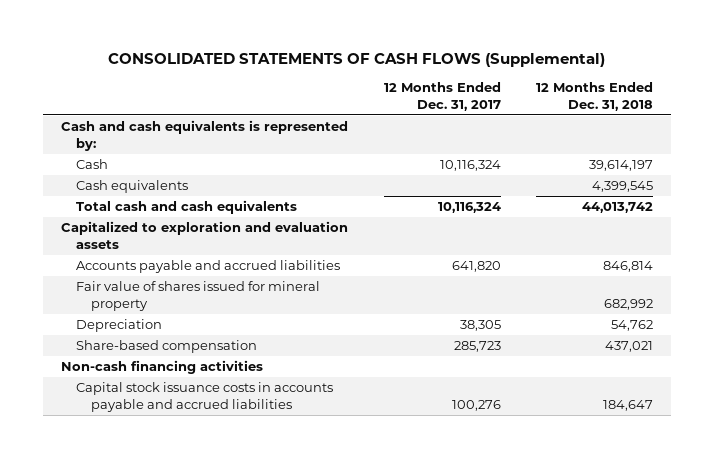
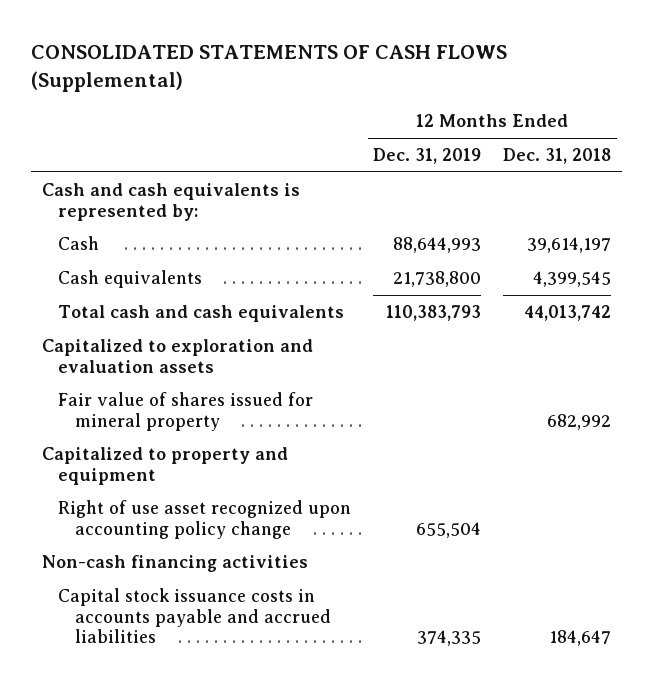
- | 12 Months Ended Dec. 31, 2017 | 12 Months Ended Dec. 31, 2018
+ | 12 Months Ended Dec. 31, 2019 | 12 Months Ended Dec. 31, 2018
- Accounts payable and accrued liabilities | 641,820 | 846,814
- Depreciation | 38,305 | 54,762
- Share-based compensation | 285,723 | 437,021
+ Capitalized to property and equipment
+ Right of use asset recognized upon accounting policy change | 655,504 |

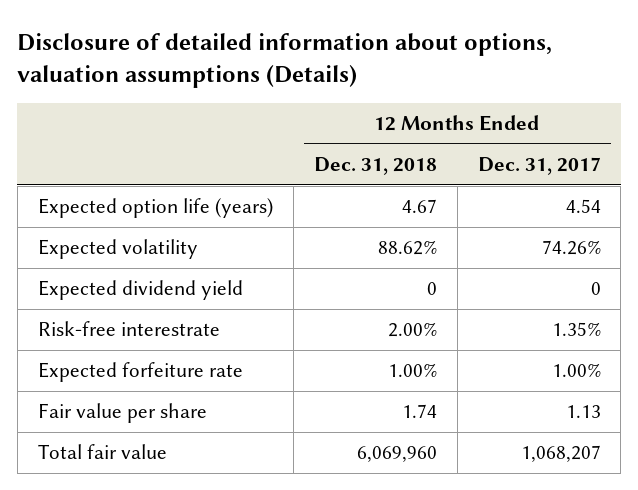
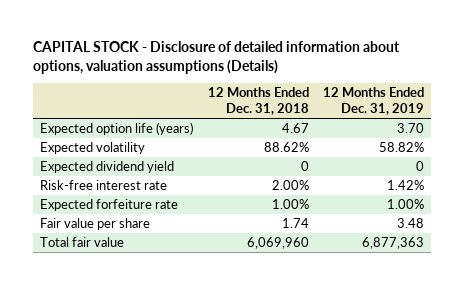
- Disclosure of detailed information about options, valuation assumptions (Details)
+ CAPITAL STOCK - Disclosure of detailed information about options, valuation assumptions (Details)
- | 12 Months Ended Dec. 31, 2018 | 12 Months Ended Dec. 31, 2017
+ | 12 Months Ended Dec. 31, 2018 | 12 Months Ended Dec. 31, 2019
- Risk-free interestrate | 2.00% | 1.35%
+ Risk-free interest rate | 2.00% | 1.42%

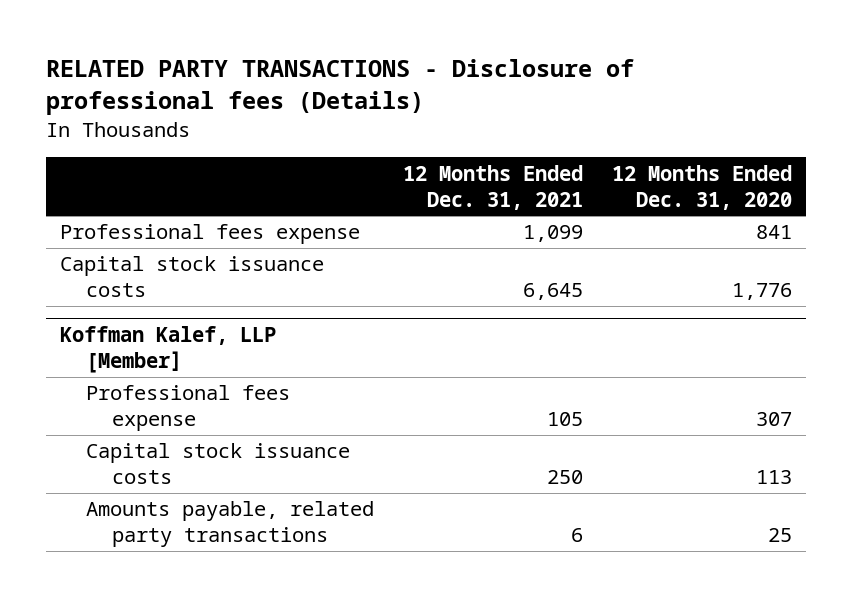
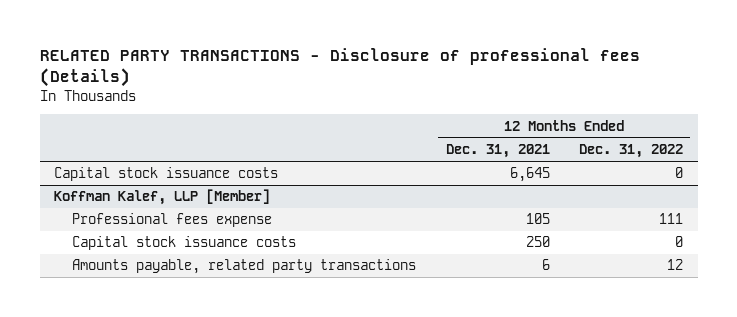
- | 12 Months Ended Dec. 31, 2021 | 12 Months Ended Dec. 31, 2020
+ | 12 Months Ended Dec. 31, 2021 | 12 Months Ended Dec. 31, 2022
- Professional fees expense | 1,099 | 841

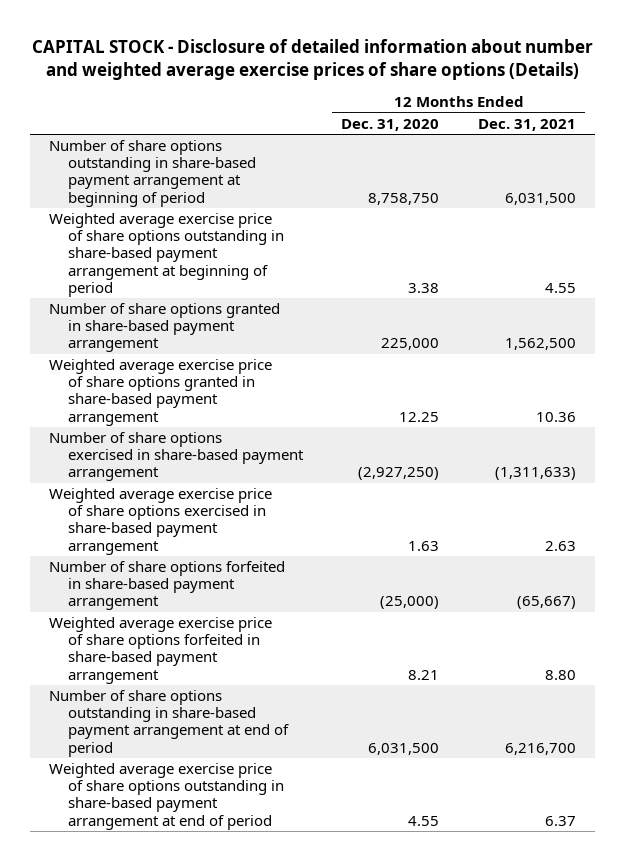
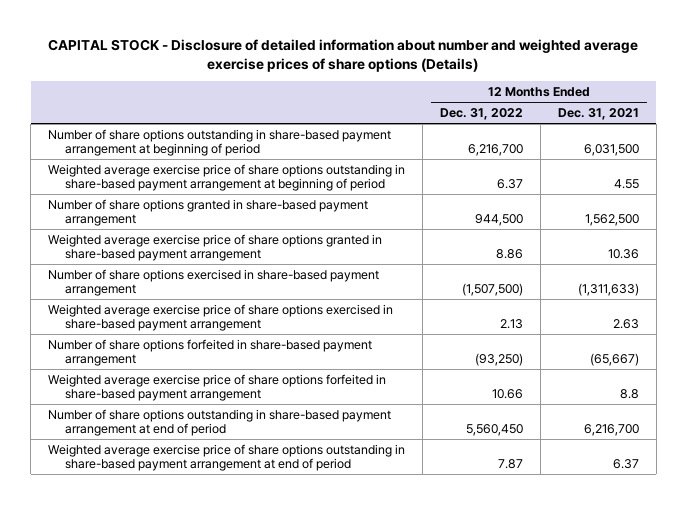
- | 12 Months Ended Dec. 31, 2020 | 12 Months Ended Dec. 31, 2021
+ | 12 Months Ended Dec. 31, 2022 | 12 Months Ended Dec. 31, 2021
- Weighted average exercise price of share options forfeited in share-based payment arrangement | 8.21 | 8.80
+ Weighted average exercise price of share options forfeited in share-based payment arrangement | 10.66 | 8.8

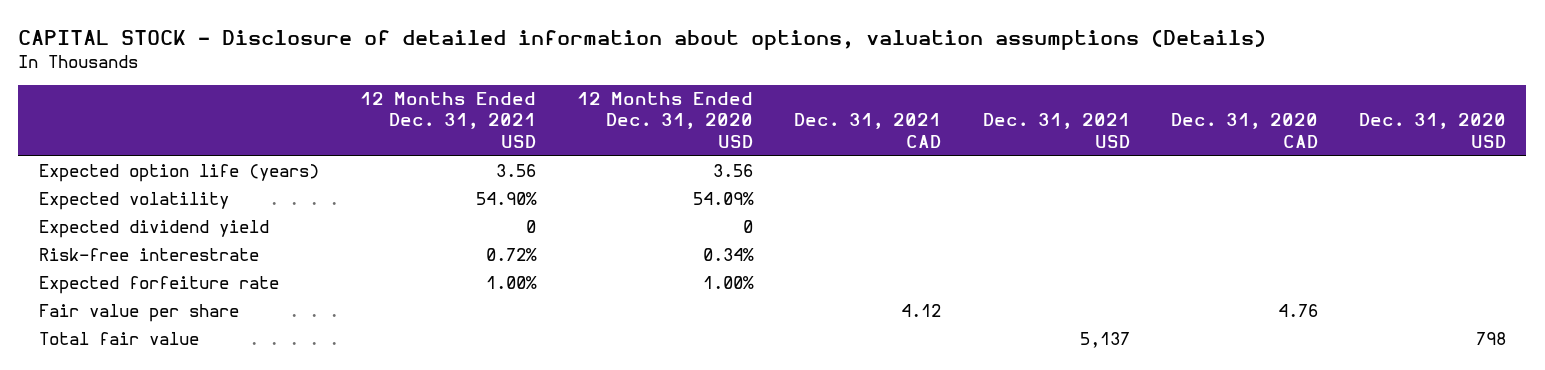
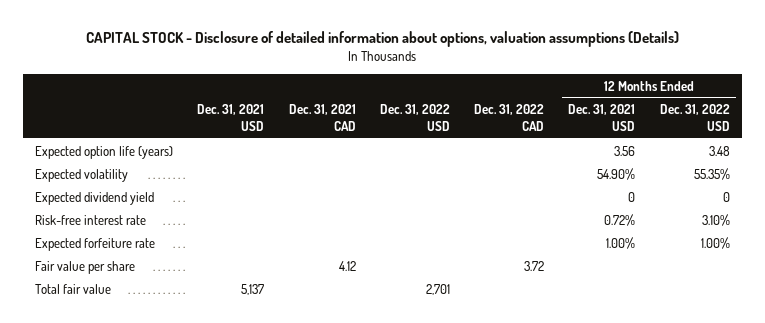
- | 12 Months Ended Dec. 31, 2021 USD | 12 Months Ended Dec. 31, 2020 USD | Dec. 31, 2021 CAD | Dec. 31, 2021 USD | Dec. 31, 2020 CAD | Dec. 31, 2020 USD
+ | Dec. 31, 2021 USD | Dec. 31, 2021 CAD | Dec. 31, 2022 USD | Dec. 31, 2022 CAD | 12 Months Ended Dec. 31, 2021 USD | 12 Months Ended Dec. 31, 2022 USD
- Risk-free interestrate | 0.72% | 0.34% | | | |
+ Risk-free interest rate | | | | | 0.72% | 3.10%

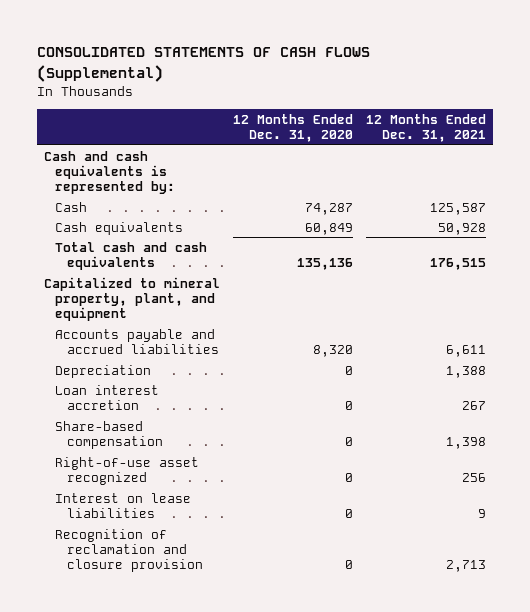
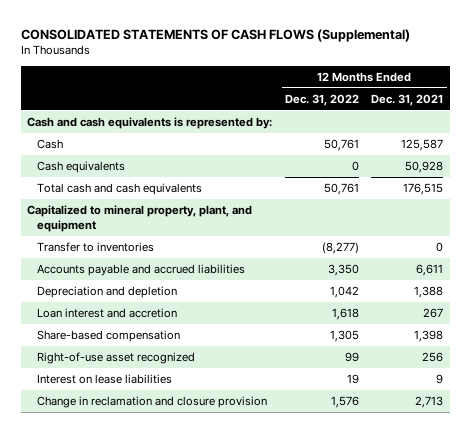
- | 12 Months Ended Dec. 31, 2020 | 12 Months Ended Dec. 31, 2021
+ | 12 Months Ended Dec. 31, 2022 | 12 Months Ended Dec. 31, 2021
+ Transfer to inventories | (8,277) | 0
- Depreciation | 0 | 1,388
- Loan interest accretion | 0 | 267
+ Depreciation and depletion | 1,042 | 1,388
+ Loan interest and accretion | 1,618 | 267
- Recognition of reclamation and closure provision | 0 | 2,713
+ Change in reclamation and closure provision | 1,576 | 2,713

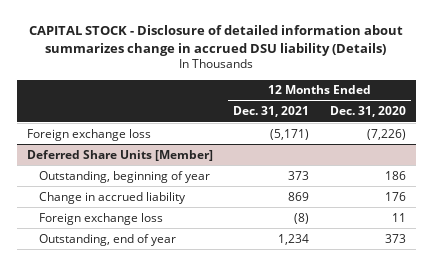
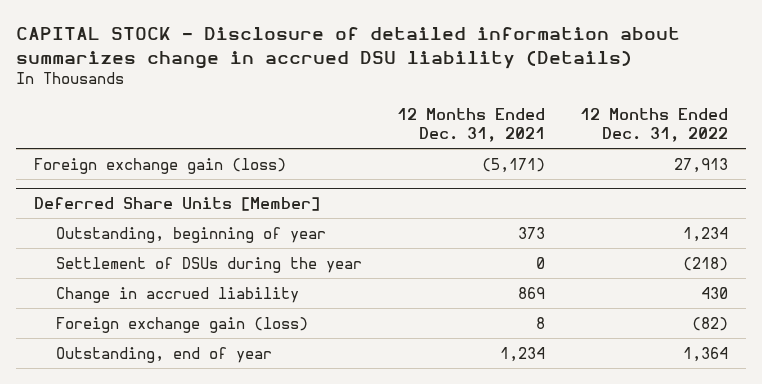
- | 12 Months Ended Dec. 31, 2021 | 12 Months Ended Dec. 31, 2020
+ | 12 Months Ended Dec. 31, 2021 | 12 Months Ended Dec. 31, 2022
- Foreign exchange loss | (5,171) | (7,226)
+ Foreign exchange gain (loss) | (5,171) | 27,913
@ Deferred Share Units [Member]
+ Settlement of DSUs during the year | 0 | (218)
- Foreign exchange loss | (8) | 11
+ Foreign exchange gain (loss) | 8 | (82)

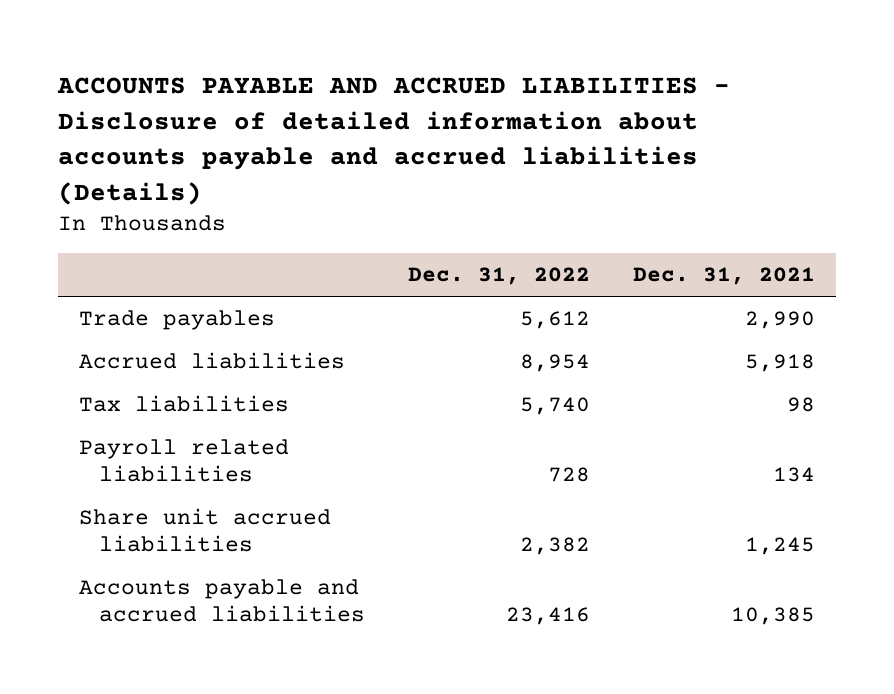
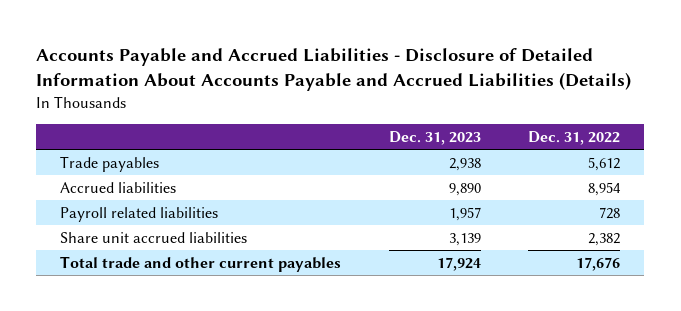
- ACCOUNTS PAYABLE AND ACCRUED LIABILITIES - Disclosure of detailed information about accounts payable and accrued liabilities (Details)
+ Accounts Payable and Accrued Liabilities - Disclosure of Detailed Information About Accounts Payable and Accrued Liabilities (Details)
- | Dec. 31, 2022 | Dec. 31, 2021
+ | Dec. 31, 2023 | Dec. 31, 2022
- Tax liabilities | 5,740 | 98
- Accounts payable and accrued liabilities | 23,416 | 10,385
+ Total trade and other current payables | 17,924 | 17,676

